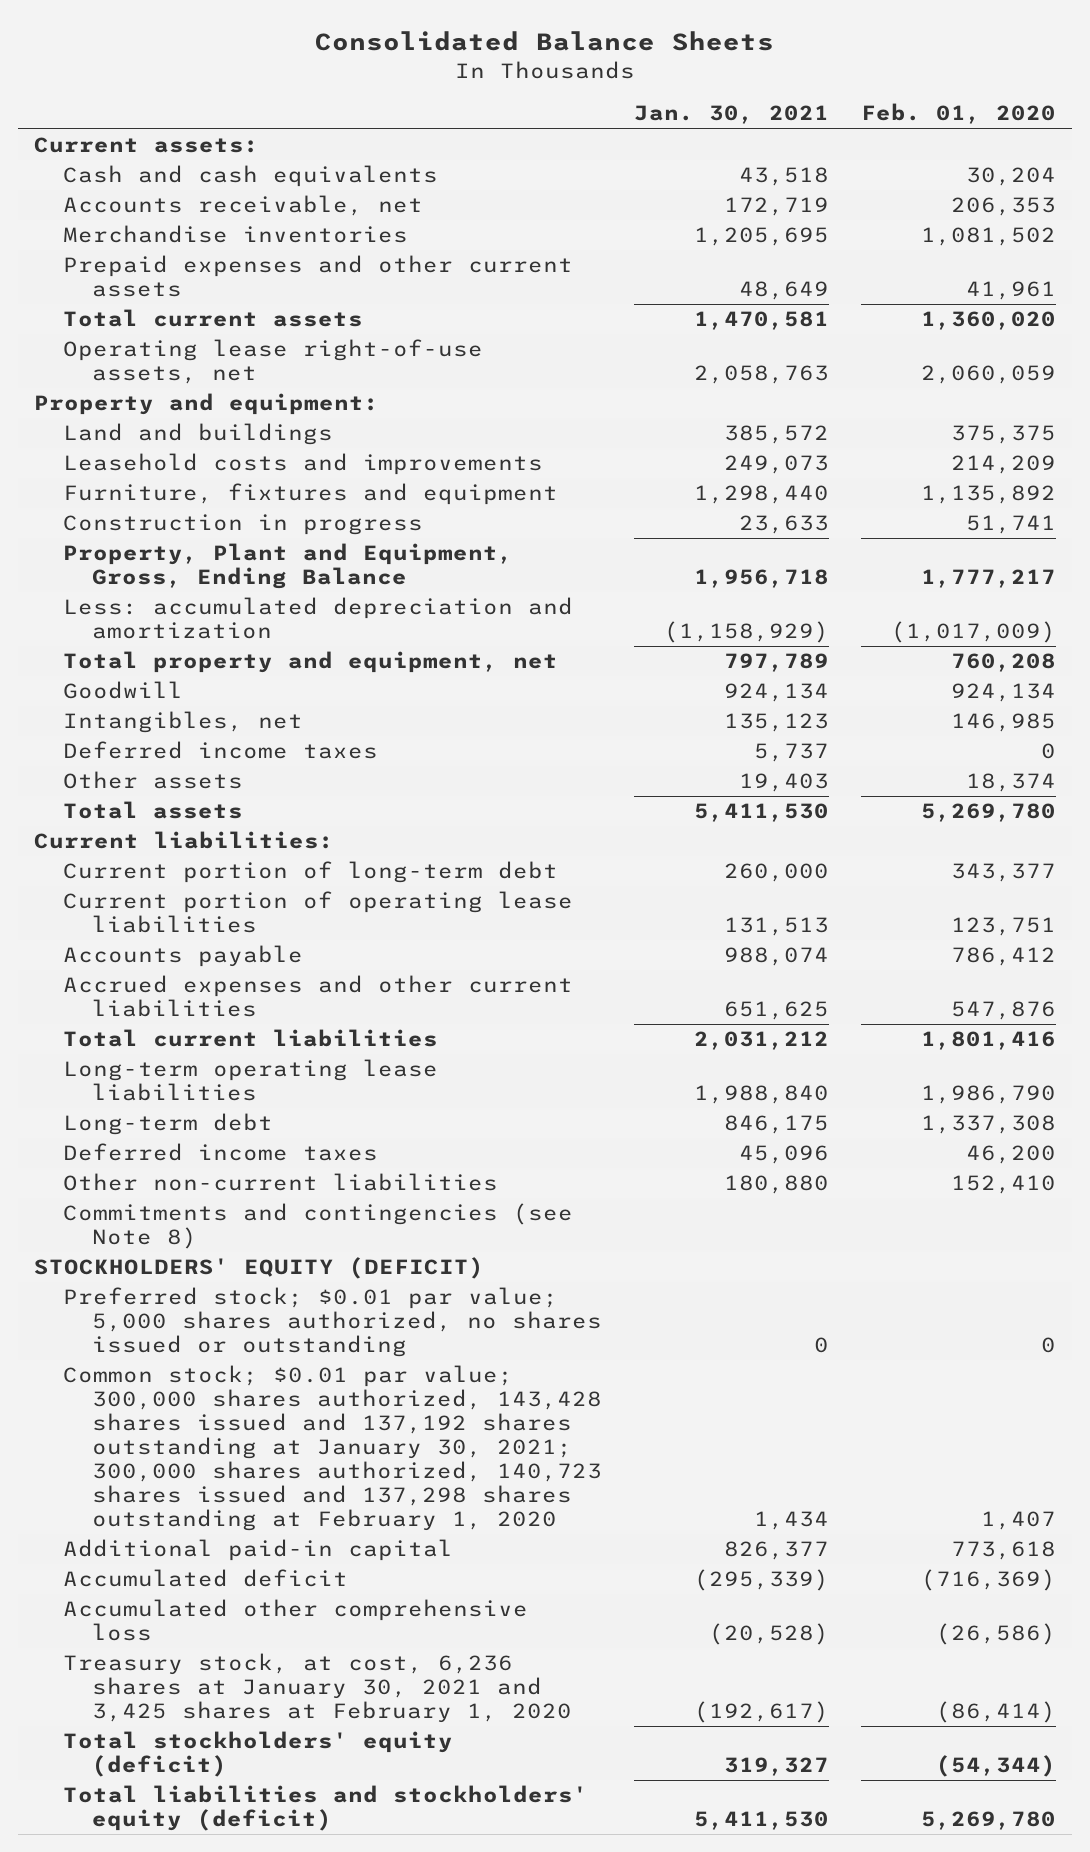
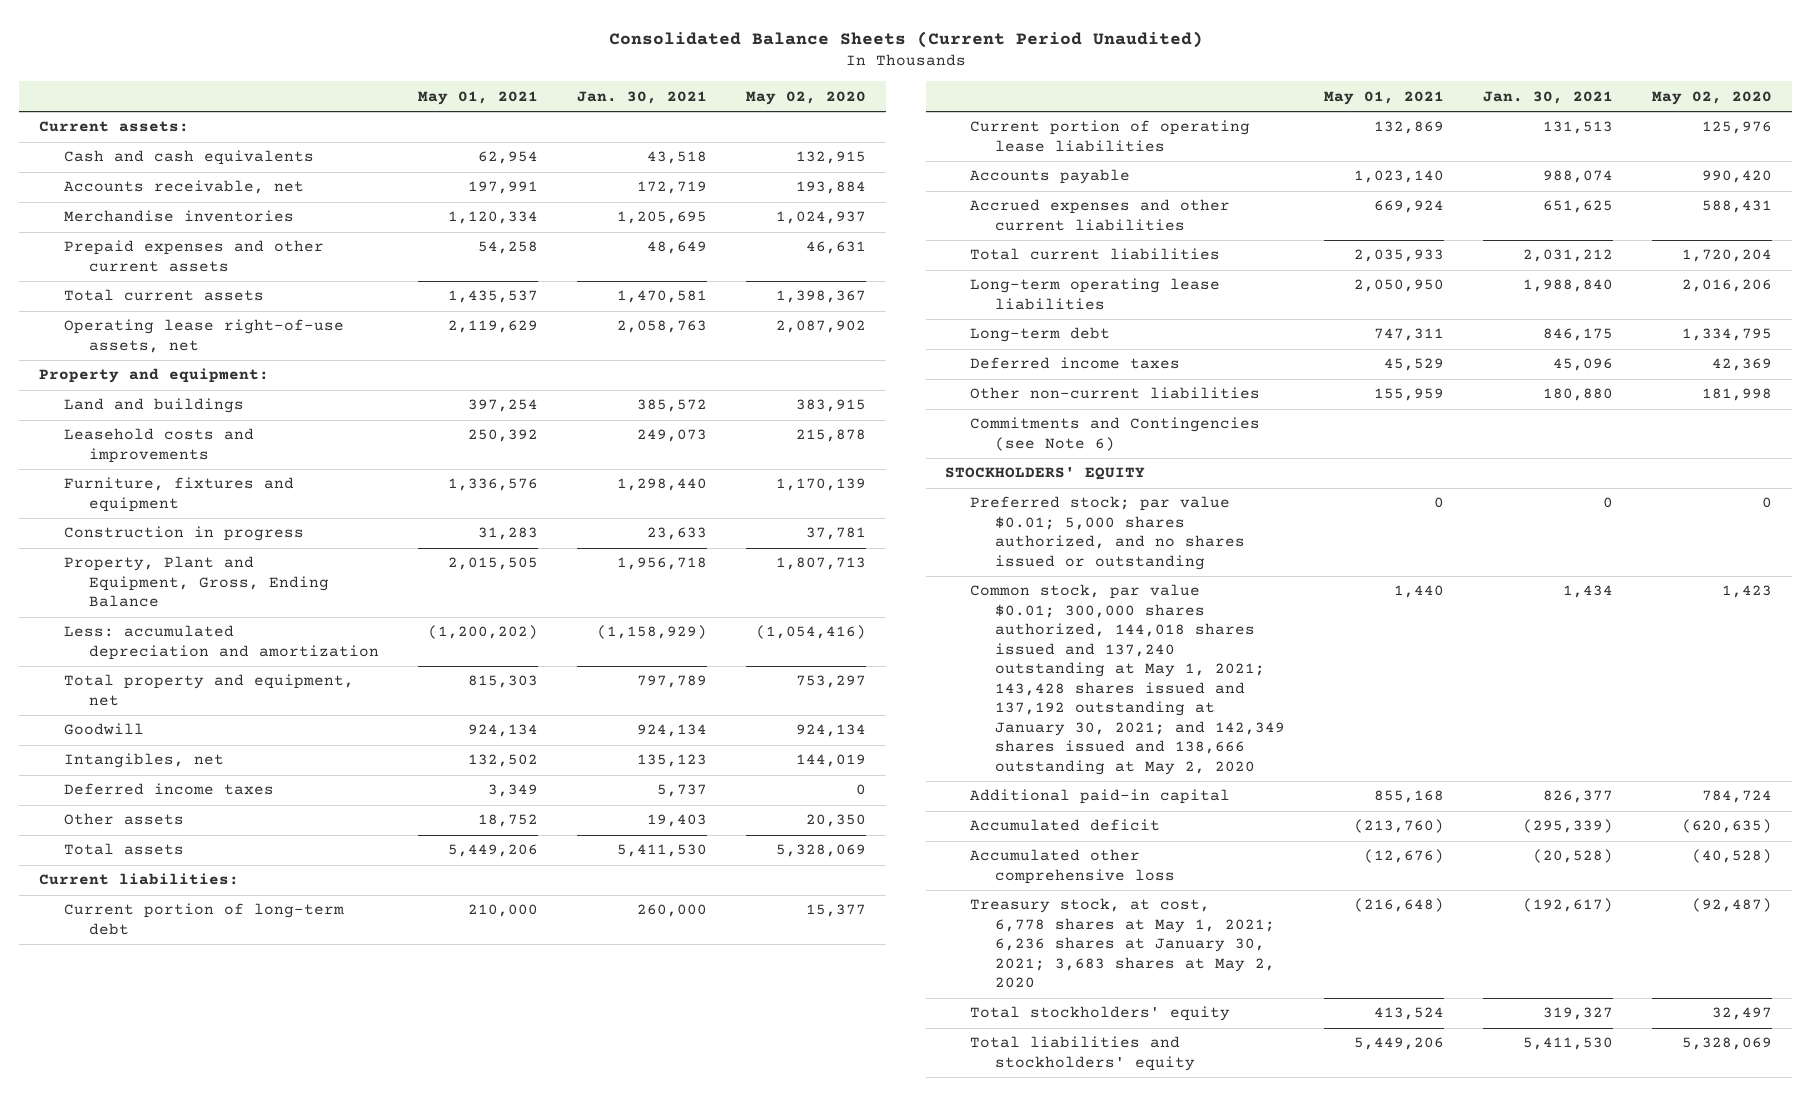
- Consolidated Balance Sheets
+ Consolidated Balance Sheets (Current Period Unaudited)
- | Jan. 30, 2021 | Feb. 01, 2020
+ | May 01, 2021 | Jan. 30, 2021 | May 02, 2020
- Commitments and contingencies (see Note 8)
- STOCKHOLDERS' EQUITY (DEFICIT)
- Preferred stock; $0.01 par value; 5,000 shares authorized, no shares issued or outstanding | 0 | 0
- Common stock; $0.01 par value; 300,000 shares authorized, 143,428 shares issued and 137,192 shares outstanding at January 30, 2021; 300,000 shares authorized, 140,723 shares issued and 137,298 shares outstanding at February 1, 2020 | 1,434 | 1,407
+ Commitments and Contingencies (see Note 6)
+ STOCKHOLDERS' EQUITY
+ Preferred stock; par value $0.01; 5,000 shares authorized, and no shares issued or outstanding | 0 | 0 | 0
+ Common stock, par value $0.01; 300,000 shares authorized, 144,018 shares issued and 137,240 outstanding at May 1, 2021; 143,428 shares issued and 137,192 outstanding at January 30, 2021; and 142,349 shares issued and 138,666 outstanding at May 2, 2020 | 1,440 | 1,434 | 1,423
- Treasury stock, at cost, 6,236 shares at January 30, 2021 and 3,425 shares at February 1, 2020 | (192,617) | (86,414)
- Total stockholders' equity (deficit) | 319,327 | (54,344)
- Total liabilities and stockholders' equity (deficit) | 5,411,530 | 5,269,780
+ Treasury stock, at cost, 6,778 shares at May 1, 2021; 6,236 shares at January 30, 2021; 3,683 shares at May 2, 2020 | (216,648) | (192,617) | (92,487)
+ Total stockholders' equity | 413,524 | 319,327 | 32,497
+ Total liabilities and stockholders' equity | 5,449,206 | 5,411,530 | 5,328,069

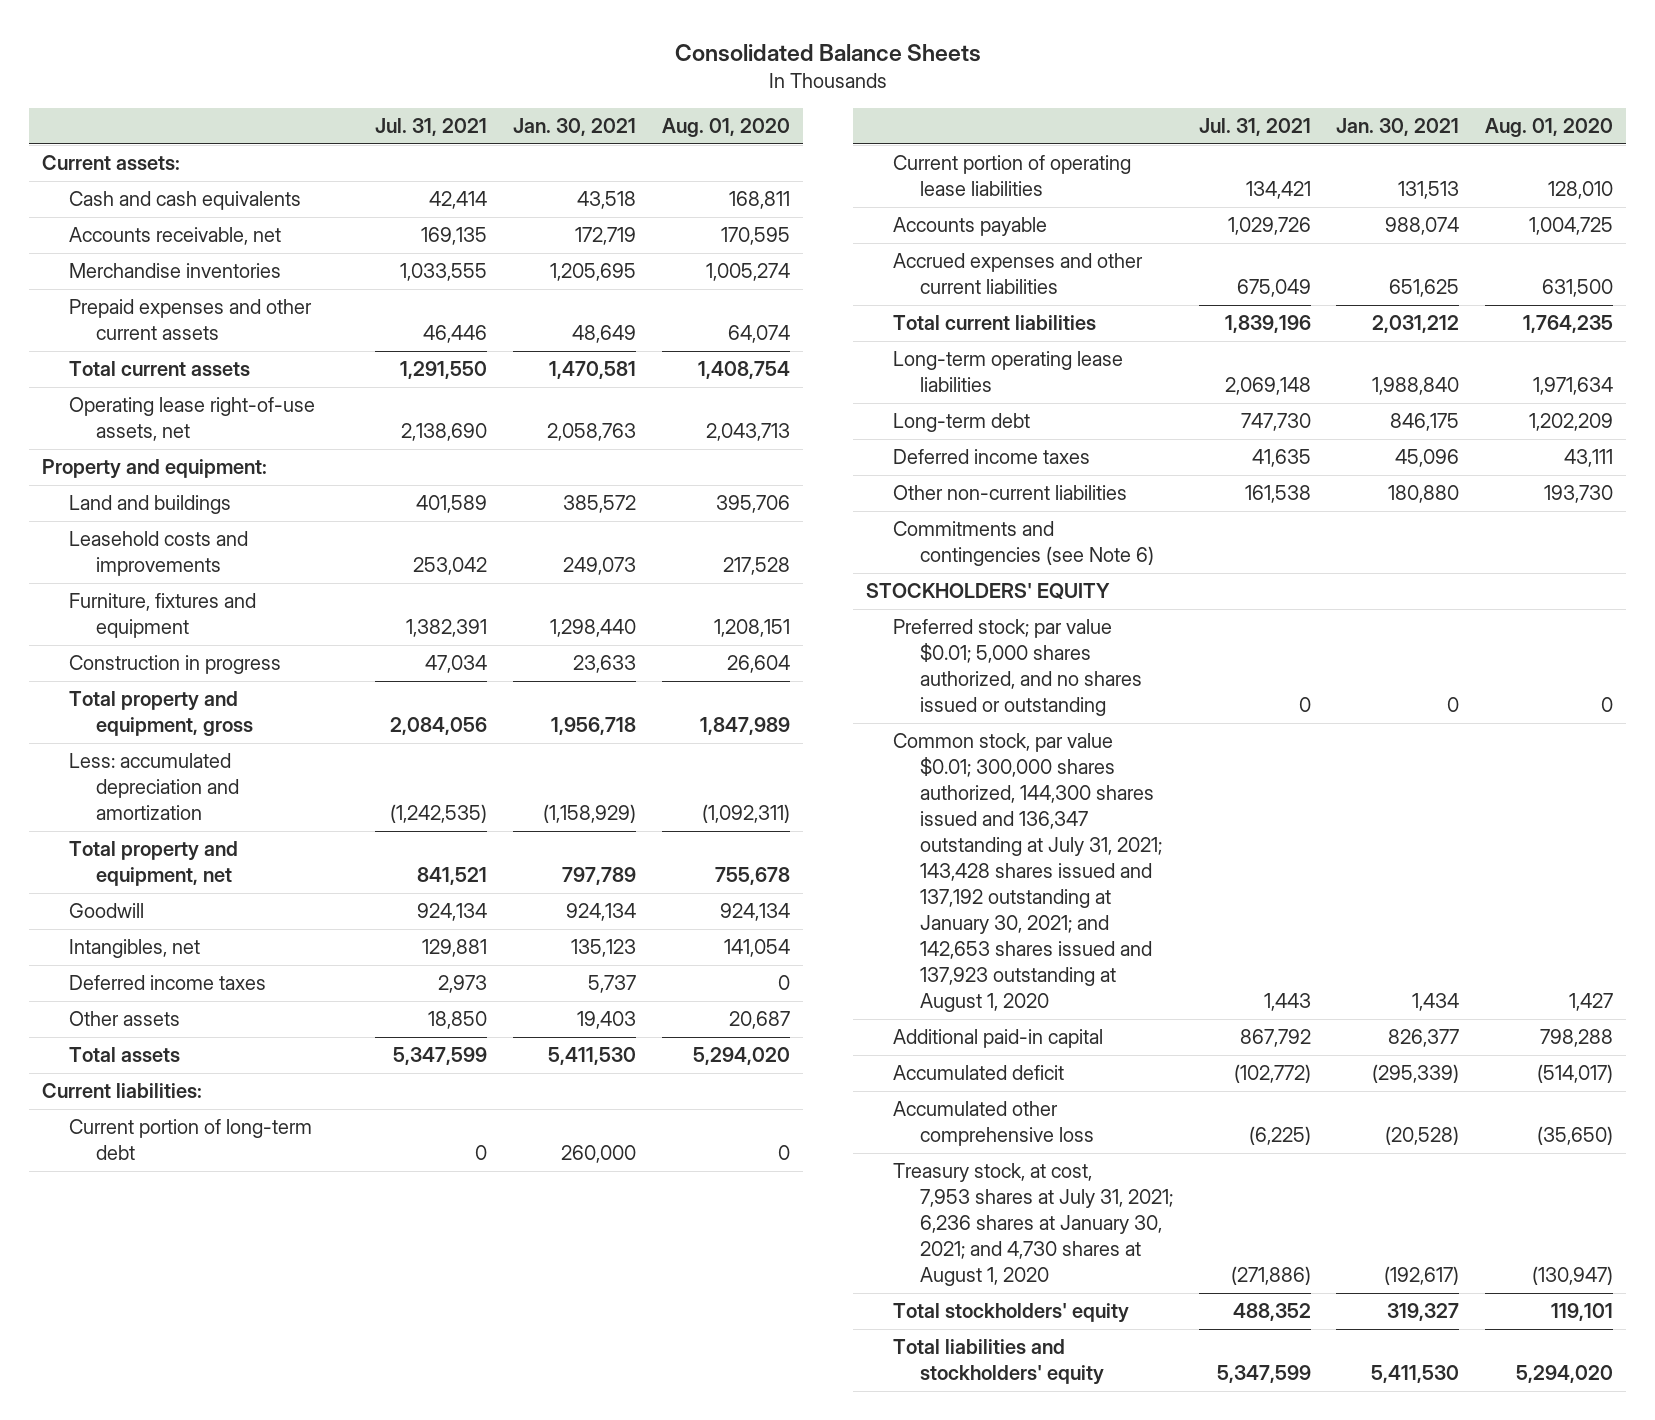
- Consolidated Balance Sheets (Current Period Unaudited)
+ Consolidated Balance Sheets
- | May 01, 2021 | Jan. 30, 2021 | May 02, 2020
+ | Jul. 31, 2021 | Jan. 30, 2021 | Aug. 01, 2020
- Property, Plant and Equipment, Gross, Ending Balance | 2,015,505 | 1,956,718 | 1,807,713
+ Total property and equipment, gross | 2,084,056 | 1,956,718 | 1,847,989
- Commitments and Contingencies (see Note 6)
+ Commitments and contingencies (see Note 6)
- Common stock, par value $0.01; 300,000 shares authorized, 144,018 shares issued and 137,240 outstanding at May 1, 2021; 143,428 shares issued and 137,192 outstanding at January 30, 2021; and 142,349 shares issued and 138,666 outstanding at May 2, 2020 | 1,440 | 1,434 | 1,423
+ Common stock, par value $0.01; 300,000 shares authorized, 144,300 shares issued and 136,347 outstanding at July 31, 2021; 143,428 shares issued and 137,192 outstanding at January 30, 2021; and 142,653 shares issued and 137,923 outstanding at August 1, 2020 | 1,443 | 1,434 | 1,427
- Treasury stock, at cost, 6,778 shares at May 1, 2021; 6,236 shares at January 30, 2021; 3,683 shares at May 2, 2020 | (216,648) | (192,617) | (92,487)
+ Treasury stock, at cost, 7,953 shares at July 31, 2021; 6,236 shares at January 30, 2021; and 4,730 shares at August 1, 2020 | (271,886) | (192,617) | (130,947)

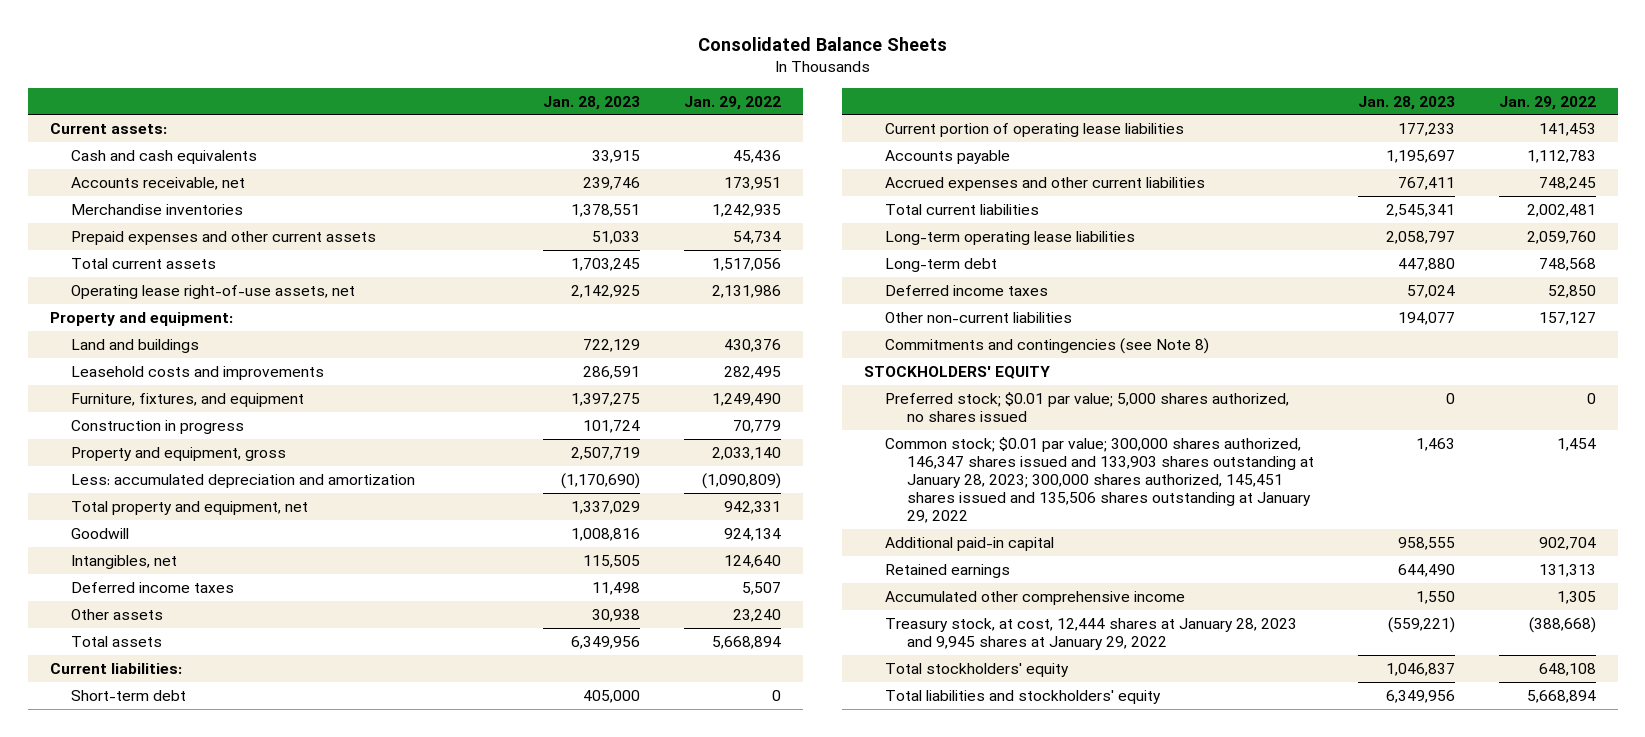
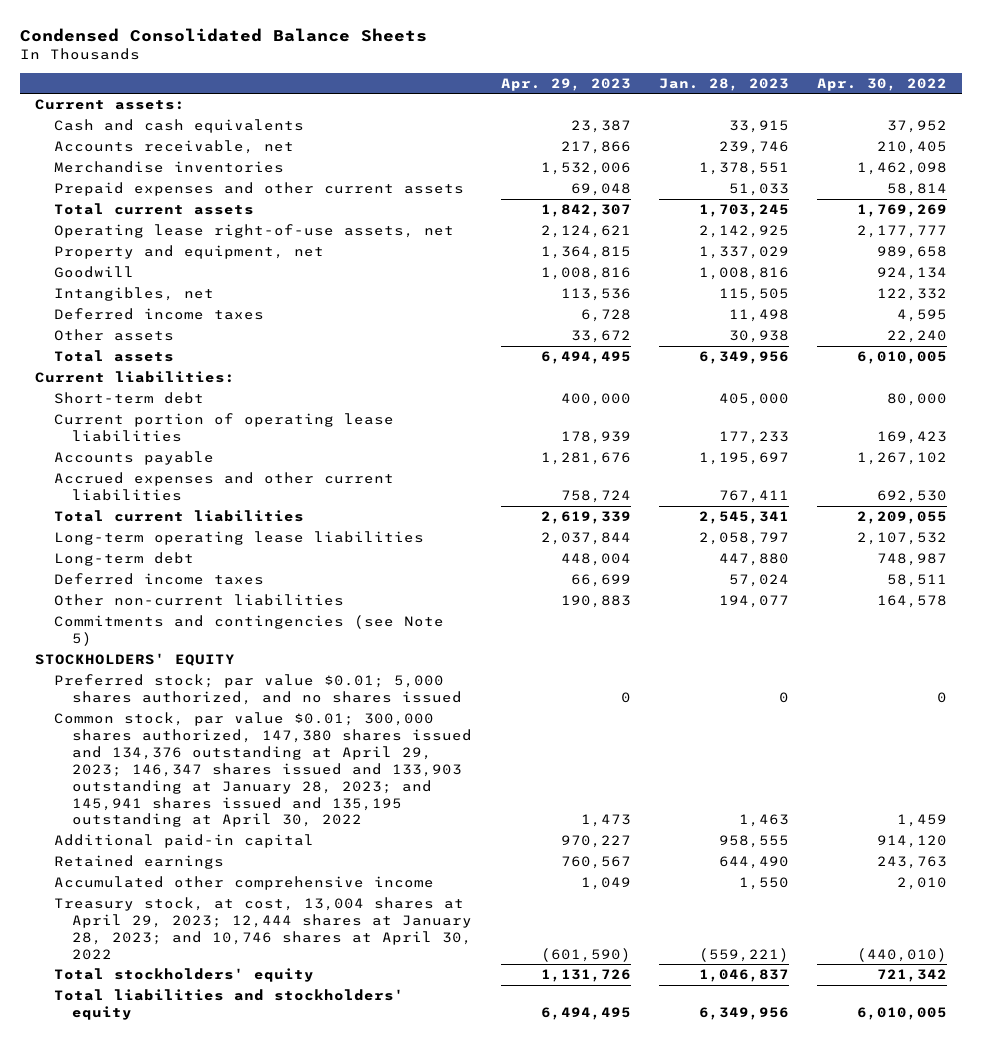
- Consolidated Balance Sheets
+ Condensed Consolidated Balance Sheets
- | Jan. 28, 2023 | Jan. 29, 2022
+ | Apr. 29, 2023 | Jan. 28, 2023 | Apr. 30, 2022
- Property and equipment:
- Land and buildings | 722,129 | 430,376
- Leasehold costs and improvements | 286,591 | 282,495
- Furniture, fixtures, and equipment | 1,397,275 | 1,249,490
- Construction in progress | 101,724 | 70,779
- Property and equipment, gross | 2,507,719 | 2,033,140
- Less: accumulated depreciation and amortization | (1,170,690) | (1,090,809)
- Total property and equipment, net | 1,337,029 | 942,331
+ Property and equipment, net | 1,364,815 | 1,337,029 | 989,658
- Commitments and contingencies (see Note 8)
+ Commitments and contingencies (see Note 5)
- Preferred stock; $0.01 par value; 5,000 shares authorized, no shares issued | 0 | 0
- Common stock; $0.01 par value; 300,000 shares authorized, 146,347 shares issued and 133,903 shares outstanding at January 28, 2023; 300,000 shares authorized, 145,451 shares issued and 135,506 shares outstanding at January 29, 2022 | 1,463 | 1,454
+ Preferred stock; par value $0.01; 5,000 shares authorized, and no shares issued | 0 | 0 | 0
+ Common stock, par value $0.01; 300,000 shares authorized, 147,380 shares issued and 134,376 outstanding at April 29, 2023; 146,347 shares issued and 133,903 outstanding at January 28, 2023; and 145,941 shares issued and 135,195 outstanding at April 30, 2022 | 1,473 | 1,463 | 1,459
- Treasury stock, at cost, 12,444 shares at January 28, 2023 and 9,945 shares at January 29, 2022 | (559,221) | (388,668)
+ Treasury stock, at cost, 13,004 shares at April 29, 2023; 12,444 shares at January 28, 2023; and 10,746 shares at April 30, 2022 | (601,590) | (559,221) | (440,010)

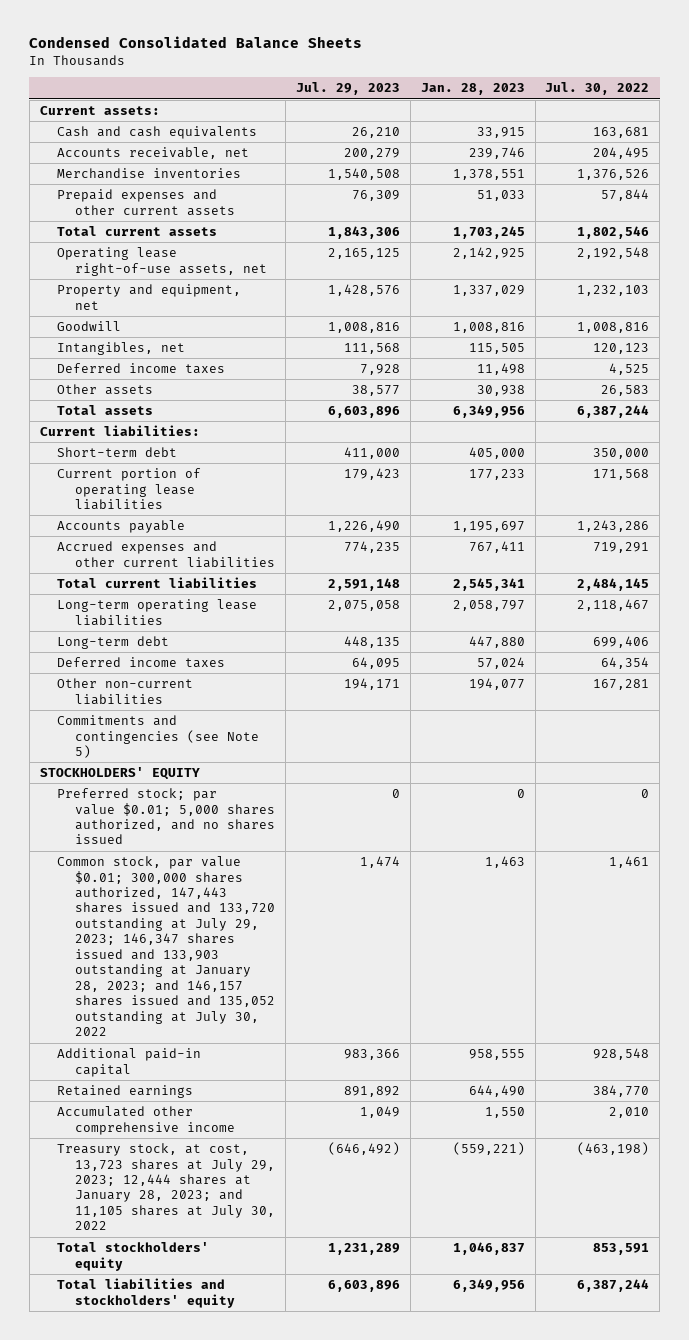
- | Apr. 29, 2023 | Jan. 28, 2023 | Apr. 30, 2022
+ | Jul. 29, 2023 | Jan. 28, 2023 | Jul. 30, 2022
- Common stock, par value $0.01; 300,000 shares authorized, 147,380 shares issued and 134,376 outstanding at April 29, 2023; 146,347 shares issued and 133,903 outstanding at January 28, 2023; and 145,941 shares issued and 135,195 outstanding at April 30, 2022 | 1,473 | 1,463 | 1,459
+ Common stock, par value $0.01; 300,000 shares authorized, 147,443 shares issued and 133,720 outstanding at July 29, 2023; 146,347 shares issued and 133,903 outstanding at January 28, 2023; and 146,157 shares issued and 135,052 outstanding at July 30, 2022 | 1,474 | 1,463 | 1,461
- Treasury stock, at cost, 13,004 shares at April 29, 2023; 12,444 shares at January 28, 2023; and 10,746 shares at April 30, 2022 | (601,590) | (559,221) | (440,010)
+ Treasury stock, at cost, 13,723 shares at July 29, 2023; 12,444 shares at January 28, 2023; and 11,105 shares at July 30, 2022 | (646,492) | (559,221) | (463,198)

